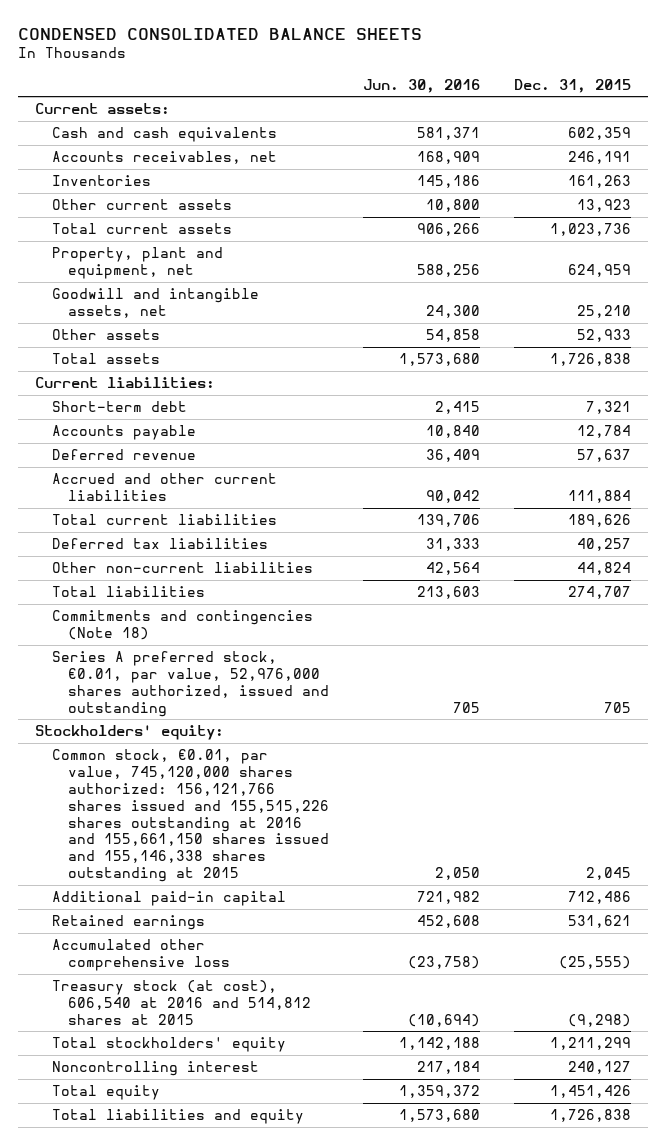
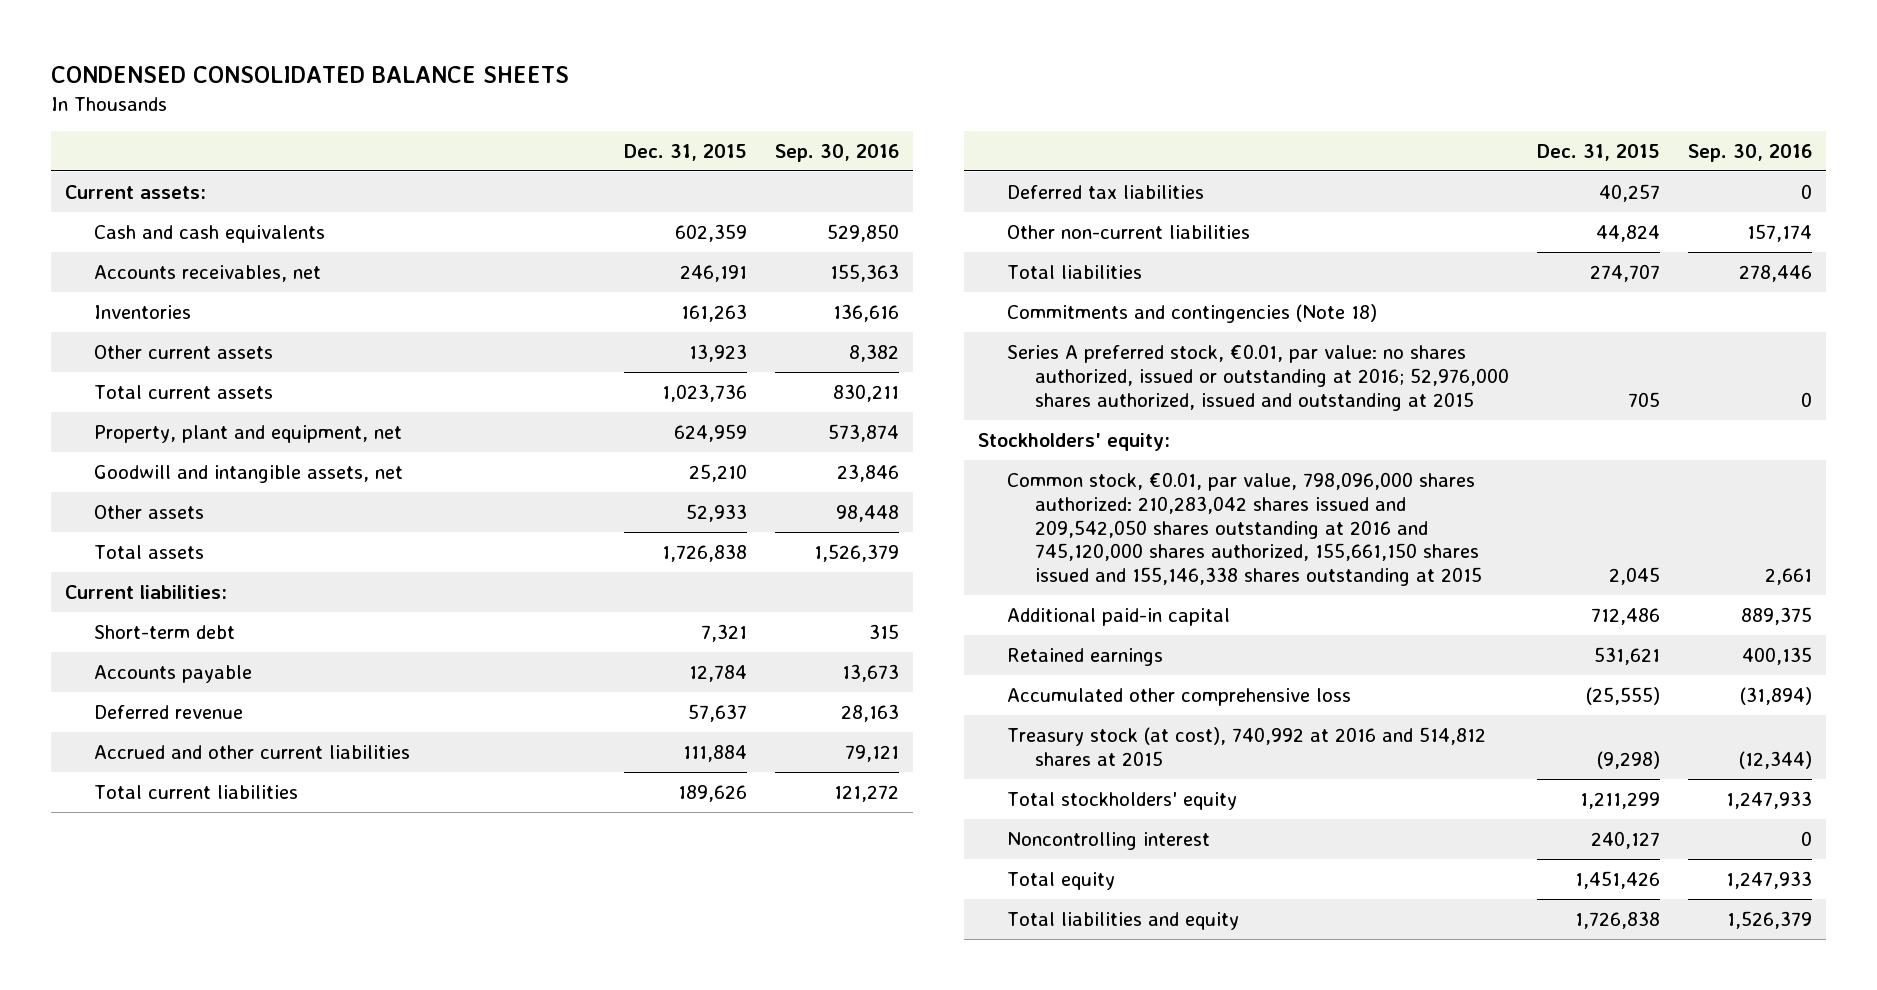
- | Jun. 30, 2016 | Dec. 31, 2015
+ | Dec. 31, 2015 | Sep. 30, 2016
- Series A preferred stock, €0.01, par value, 52,976,000 shares authorized, issued and outstanding | 705 | 705
+ Series A preferred stock, €0.01, par value: no shares authorized, issued or outstanding at 2016; 52,976,000 shares authorized, issued and outstanding at 2015 | 705 | 0
- Common stock, €0.01, par value, 745,120,000 shares authorized: 156,121,766 shares issued and 155,515,226 shares outstanding at 2016 and 155,661,150 shares issued and 155,146,338 shares outstanding at 2015 | 2,050 | 2,045
+ Common stock, €0.01, par value, 798,096,000 shares authorized: 210,283,042 shares issued and 209,542,050 shares outstanding at 2016 and 745,120,000 shares authorized, 155,661,150 shares issued and 155,146,338 shares outstanding at 2015 | 2,045 | 2,661
- Treasury stock (at cost), 606,540 at 2016 and 514,812 shares at 2015 | (10,694) | (9,298)
+ Treasury stock (at cost), 740,992 at 2016 and 514,812 shares at 2015 | (9,298) | (12,344)

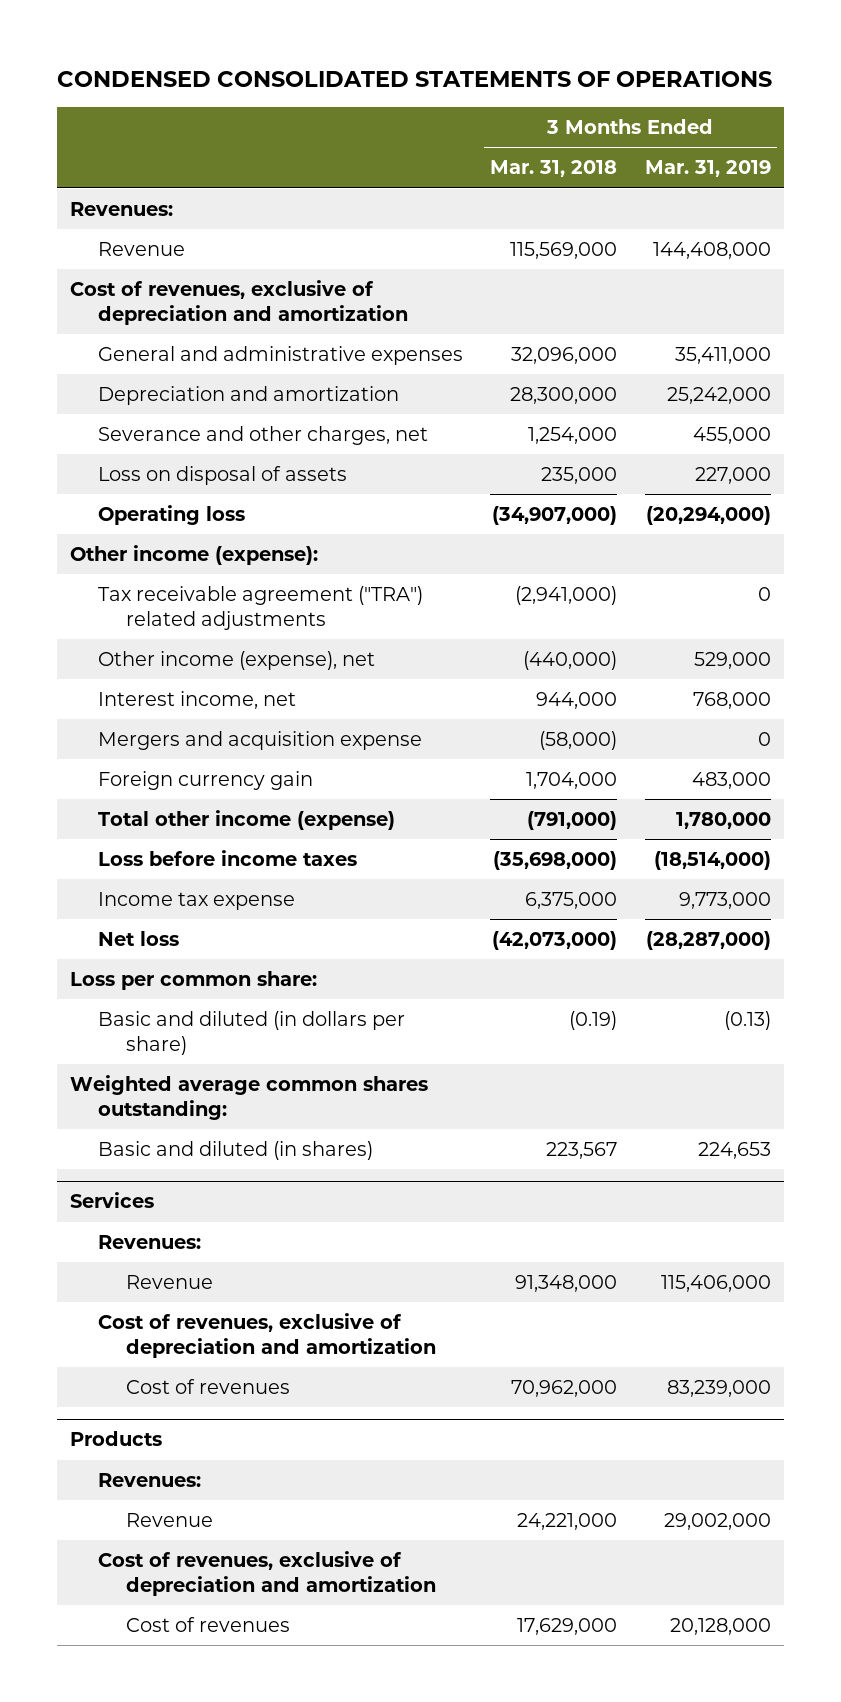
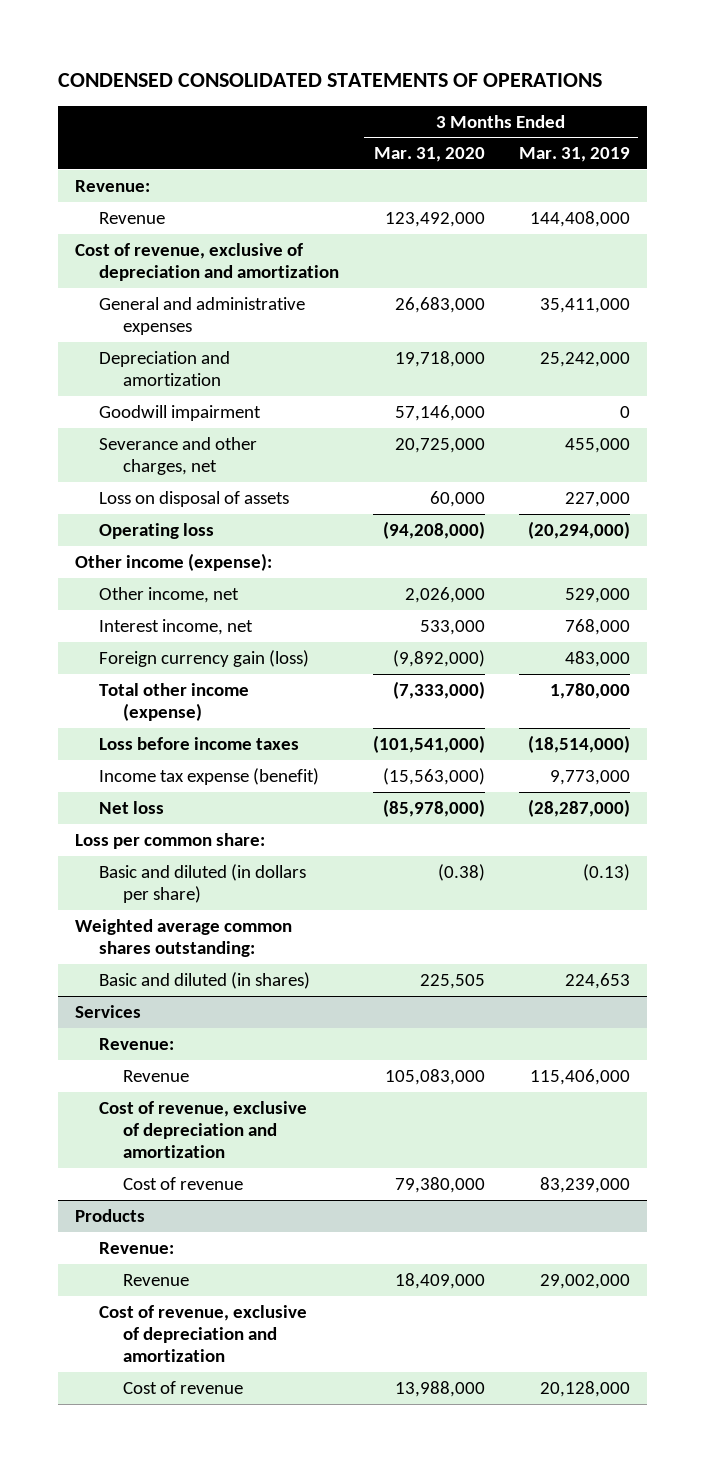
- | 3 Months Ended Mar. 31, 2018 | 3 Months Ended Mar. 31, 2019
+ | 3 Months Ended Mar. 31, 2020 | 3 Months Ended Mar. 31, 2019
- Revenues:
+ Revenue:
- Cost of revenues, exclusive of depreciation and amortization
+ Cost of revenue, exclusive of depreciation and amortization
+ Goodwill impairment | 57,146,000 | 0
- Tax receivable agreement ("TRA") related adjustments | (2,941,000) | 0
- Other income (expense), net | (440,000) | 529,000
+ Other income, net | 2,026,000 | 529,000
- Mergers and acquisition expense | (58,000) | 0
- Foreign currency gain | 1,704,000 | 483,000
+ Foreign currency gain (loss) | (9,892,000) | 483,000
- Income tax expense | 6,375,000 | 9,773,000
+ Income tax expense (benefit) | (15,563,000) | 9,773,000
@ Services
- Revenues:
+ Revenue:
- Cost of revenues, exclusive of depreciation and amortization
- Cost of revenues | 70,962,000 | 83,239,000
+ Cost of revenue, exclusive of depreciation and amortization
+ Cost of revenue | 79,380,000 | 83,239,000
@ Products
- Revenues:
+ Revenue:
- Cost of revenues, exclusive of depreciation and amortization
- Cost of revenues | 17,629,000 | 20,128,000
+ Cost of revenue, exclusive of depreciation and amortization
+ Cost of revenue | 13,988,000 | 20,128,000

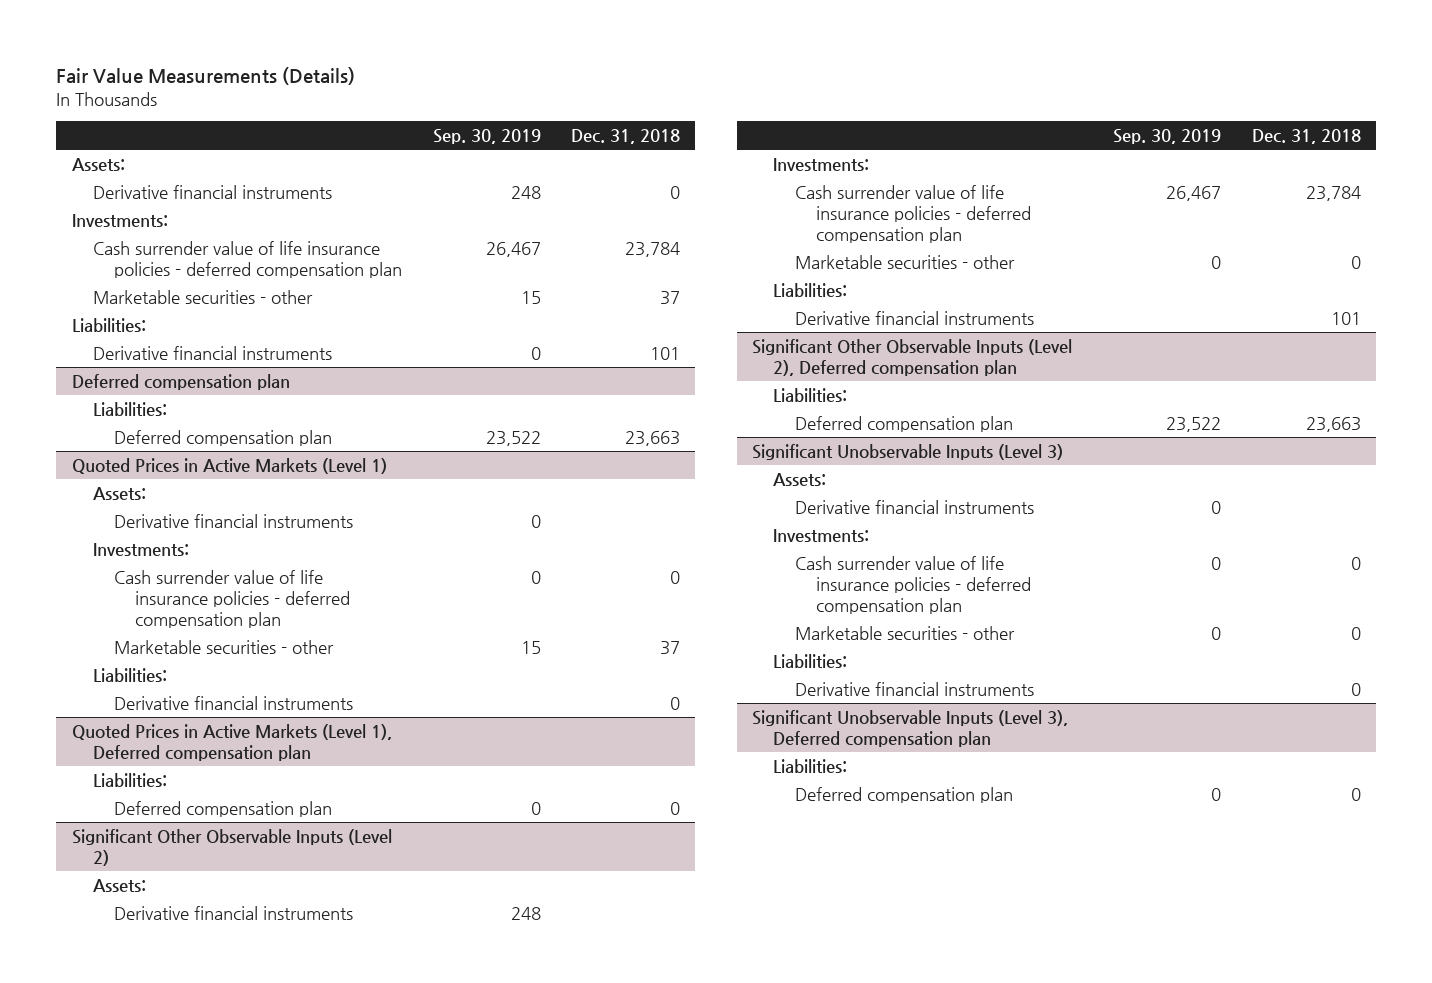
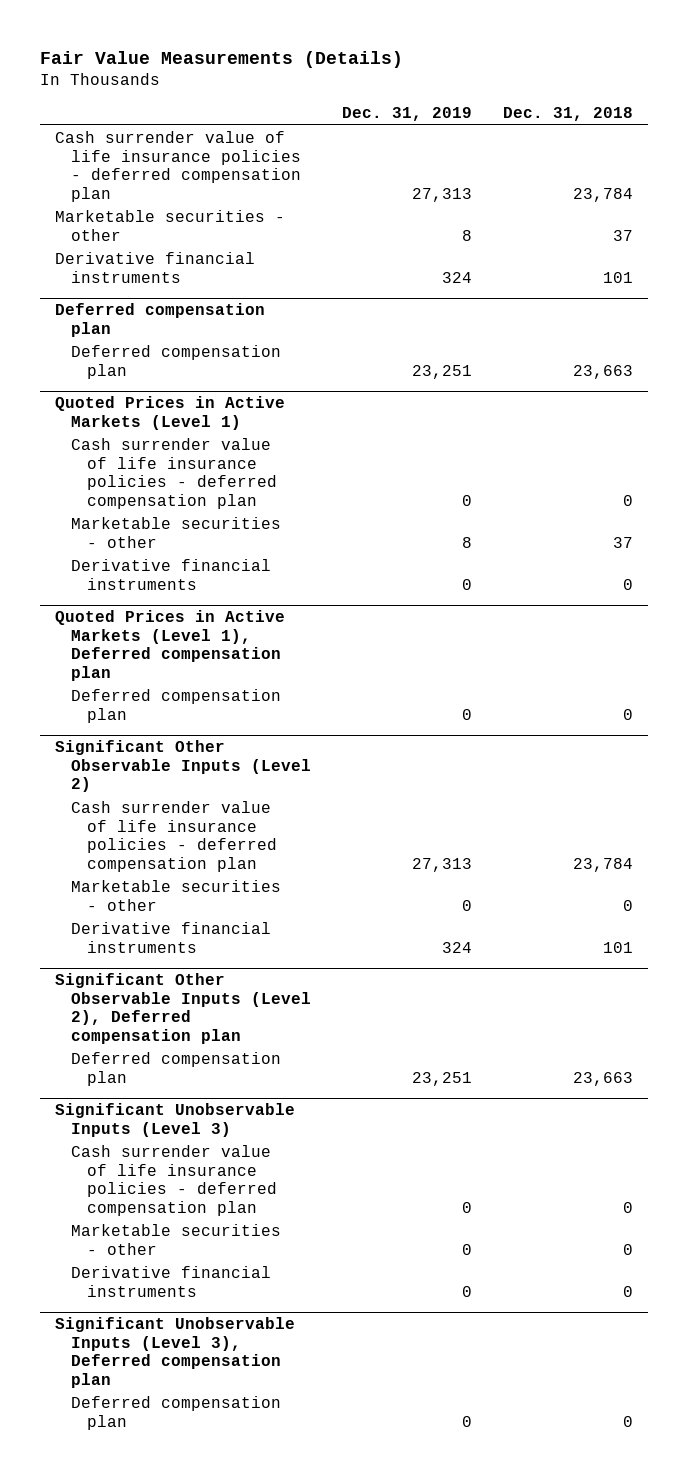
- | Sep. 30, 2019 | Dec. 31, 2018
+ | Dec. 31, 2019 | Dec. 31, 2018
- Assets:
- Derivative financial instruments | 248 | 0
- Investments:
- Liabilities:
@ Deferred compensation plan
- Liabilities:
@ Quoted Prices in Active Markets (Level 1)
- Assets:
- Derivative financial instruments | 0 |
- Investments:
- Liabilities:
@ Quoted Prices in Active Markets (Level 1), Deferred compensation plan
- Liabilities:
@ Significant Other Observable Inputs (Level 2)
- Assets:
- Derivative financial instruments | 248 |
- Investments:
- Liabilities:
@ Significant Other Observable Inputs (Level 2), Deferred compensation plan
- Liabilities:
@ Significant Unobservable Inputs (Level 3)
- Assets:
- Derivative financial instruments | 0 |
- Investments:
- Liabilities:
@ Significant Unobservable Inputs (Level 3), Deferred compensation plan
- Liabilities:

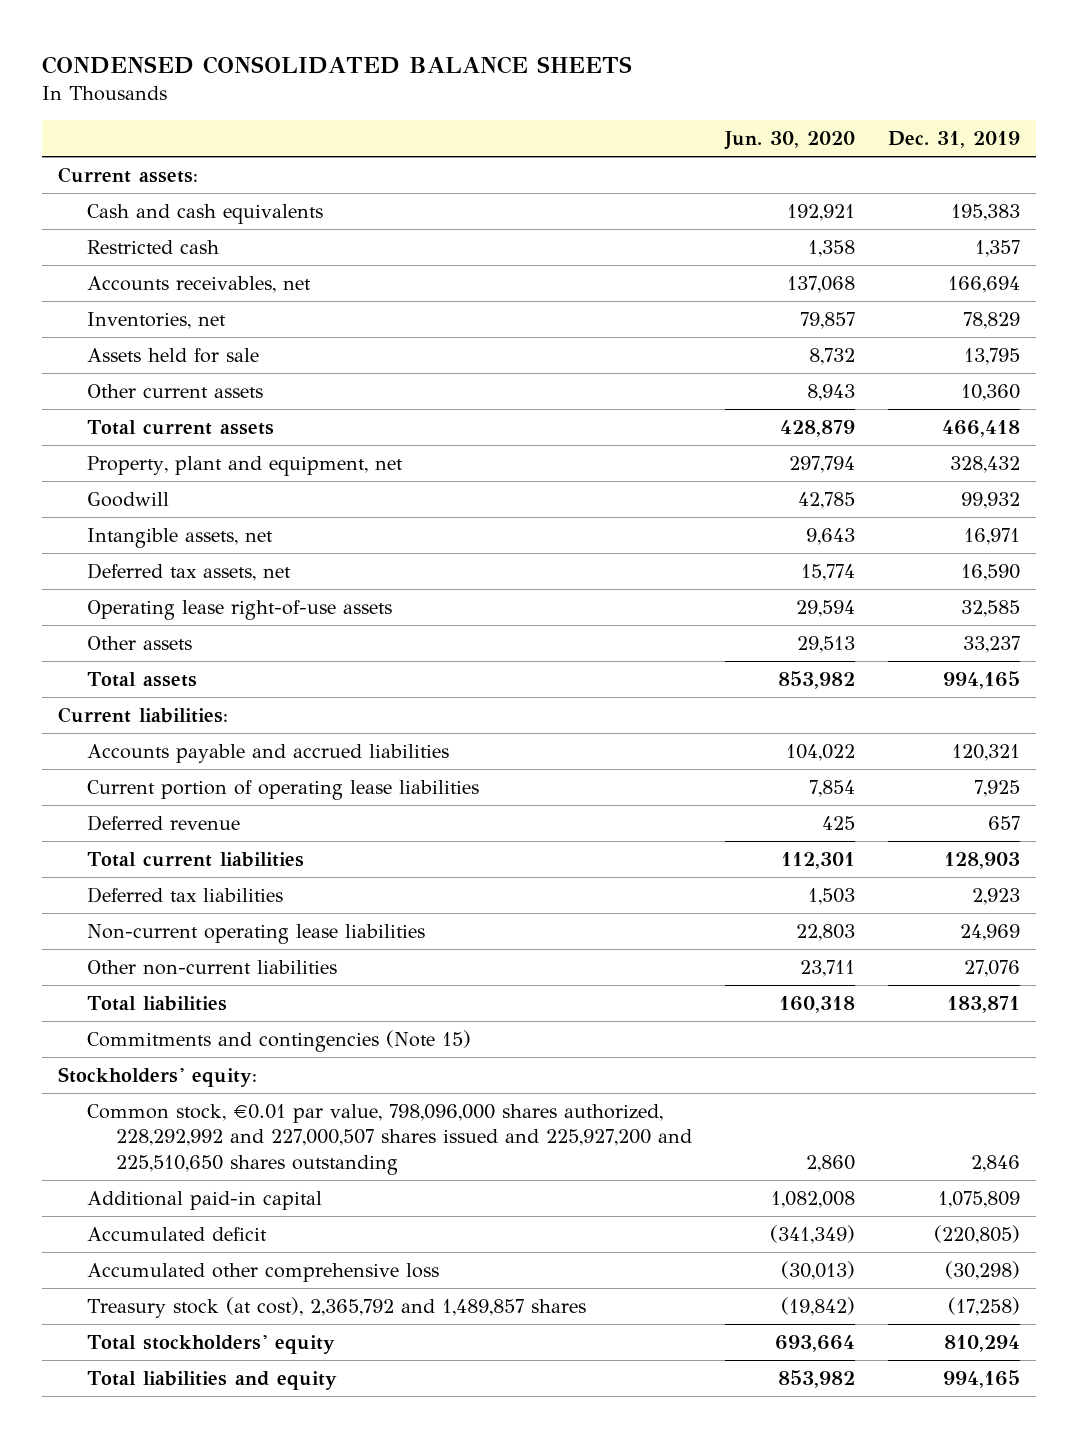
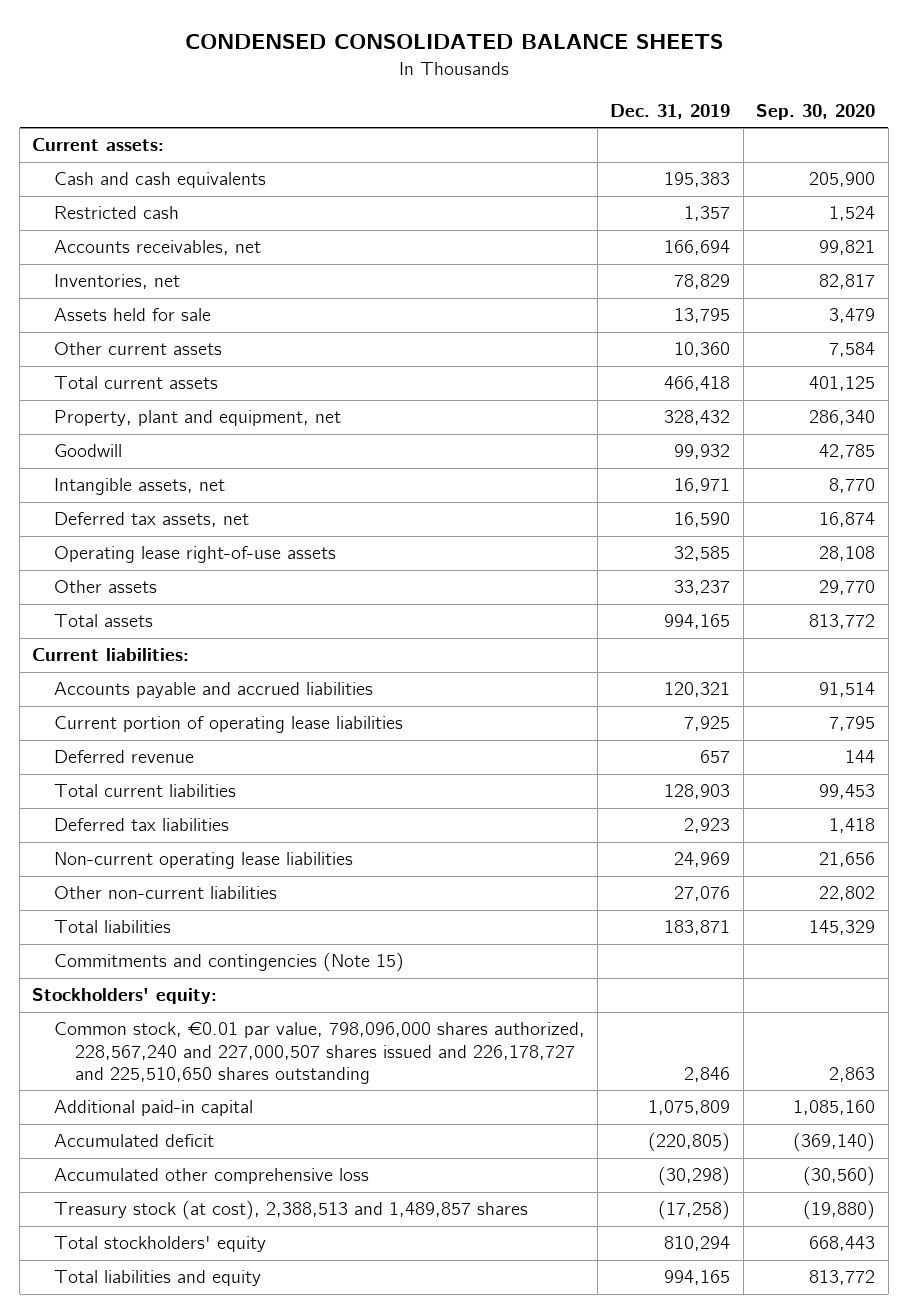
- | Jun. 30, 2020 | Dec. 31, 2019
+ | Dec. 31, 2019 | Sep. 30, 2020
- Common stock, €0.01 par value, 798,096,000 shares authorized, 228,292,992 and 227,000,507 shares issued and 225,927,200 and 225,510,650 shares outstanding | 2,860 | 2,846
+ Common stock, €0.01 par value, 798,096,000 shares authorized, 228,567,240 and 227,000,507 shares issued and 226,178,727 and 225,510,650 shares outstanding | 2,846 | 2,863
- Treasury stock (at cost), 2,365,792 and 1,489,857 shares | (19,842) | (17,258)
+ Treasury stock (at cost), 2,388,513 and 1,489,857 shares | (17,258) | (19,880)

